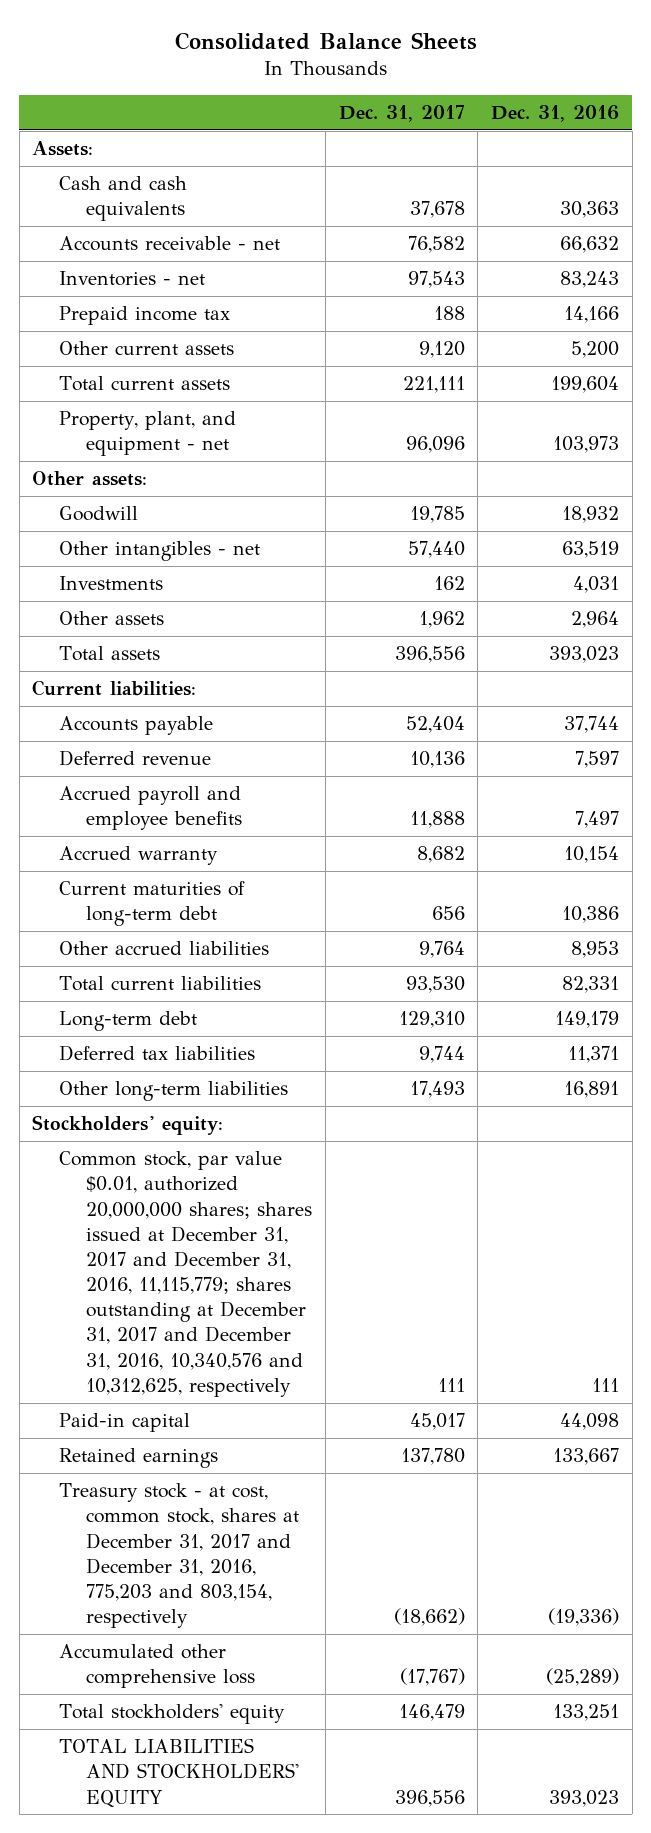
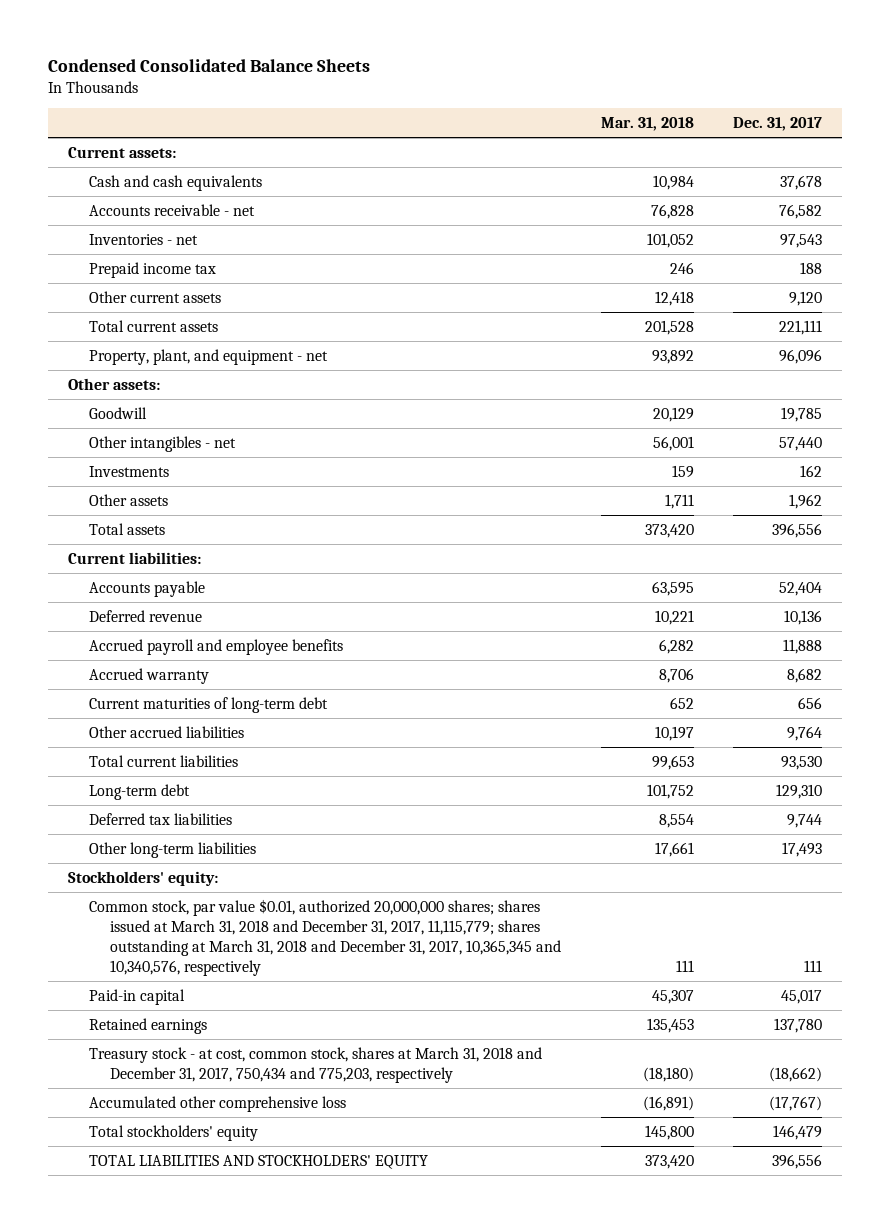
- Consolidated Balance Sheets
+ Condensed Consolidated Balance Sheets
- | Dec. 31, 2017 | Dec. 31, 2016
+ | Mar. 31, 2018 | Dec. 31, 2017
- Assets:
+ Current assets:
- Common stock, par value $0.01, authorized 20,000,000 shares; shares issued at December 31, 2017 and December 31, 2016, 11,115,779; shares outstanding at December 31, 2017 and December 31, 2016, 10,340,576 and 10,312,625, respectively | 111 | 111
+ Common stock, par value $0.01, authorized 20,000,000 shares; shares issued at March 31, 2018 and December 31, 2017, 11,115,779; shares outstanding at March 31, 2018 and December 31, 2017, 10,365,345 and 10,340,576, respectively | 111 | 111
- Treasury stock - at cost, common stock, shares at December 31, 2017 and December 31, 2016, 775,203 and 803,154, respectively | (18,662) | (19,336)
+ Treasury stock - at cost, common stock, shares at March 31, 2018 and December 31, 2017, 750,434 and 775,203, respectively | (18,180) | (18,662)

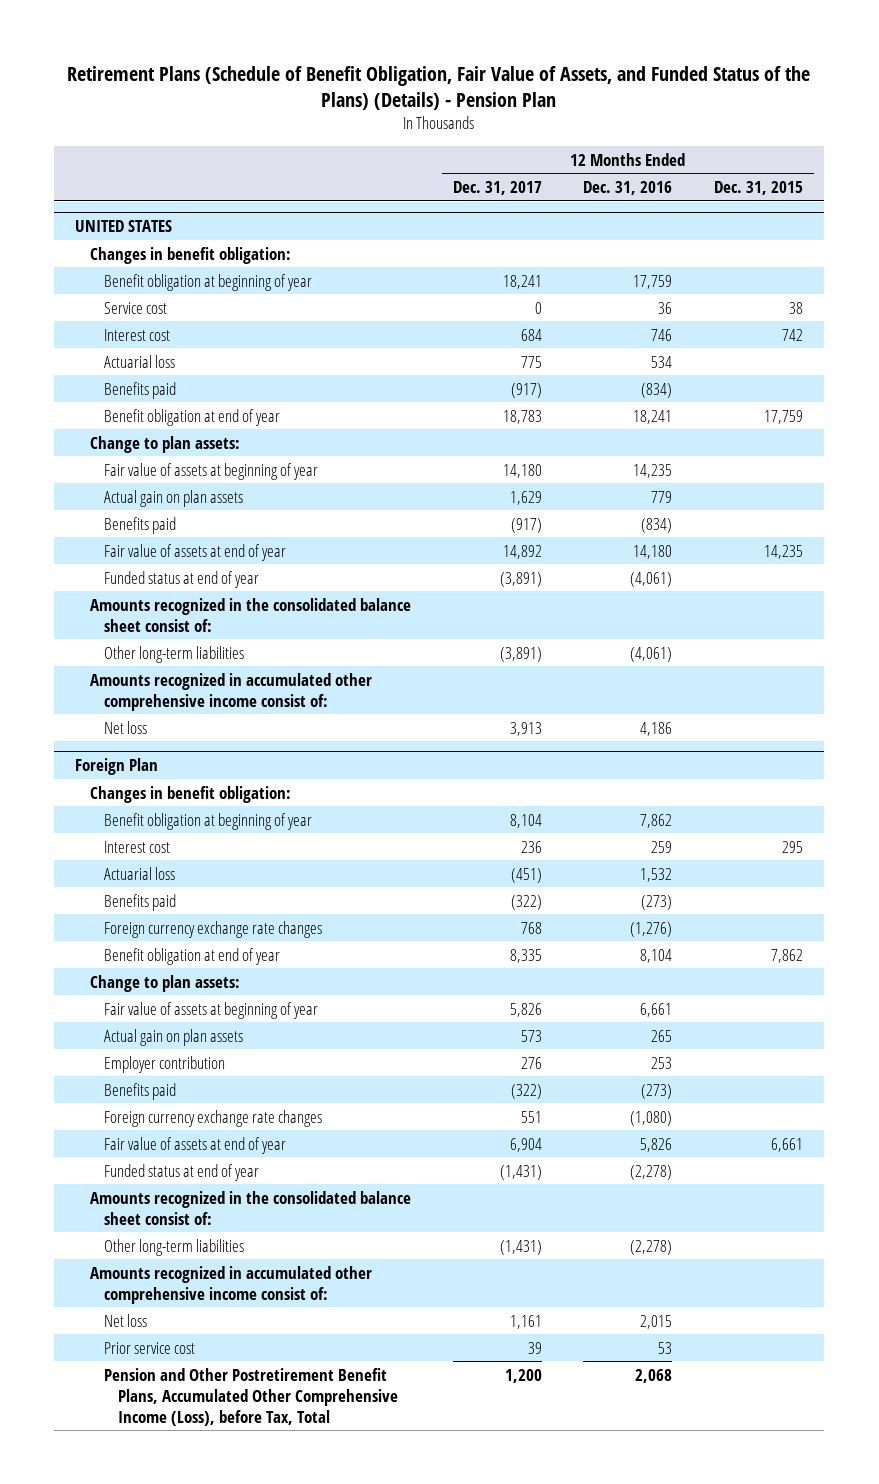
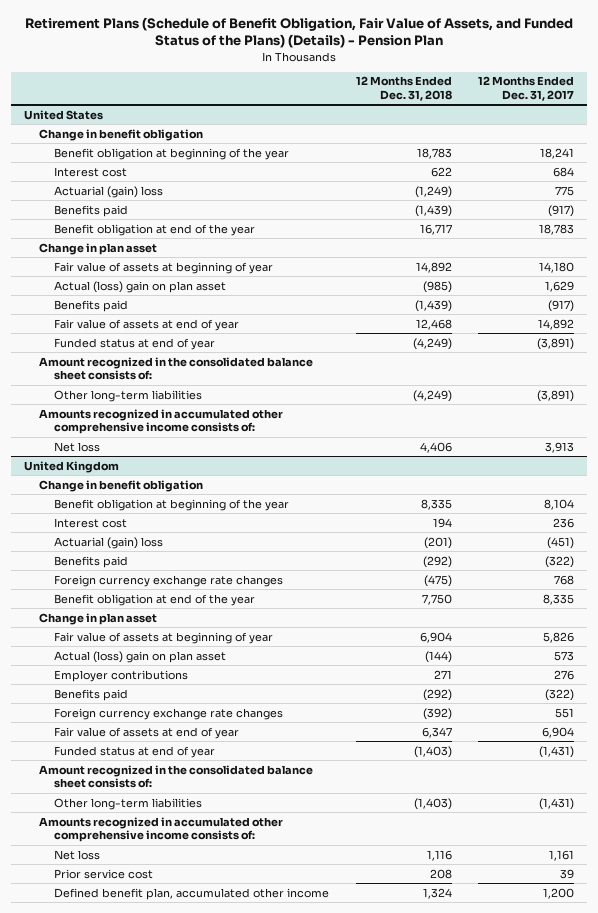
- | 12 Months Ended Dec. 31, 2017 | 12 Months Ended Dec. 31, 2016 | 12 Months Ended Dec. 31, 2015
+ | 12 Months Ended Dec. 31, 2018 | 12 Months Ended Dec. 31, 2017
- UNITED STATES
- Changes in benefit obligation:
- Benefit obligation at beginning of year | 18,241 | 17,759 |
- Service cost | 0 | 36 | 38
+ United States
+ Change in benefit obligation
+ Benefit obligation at beginning of the year | 18,783 | 18,241
- Actuarial loss | 775 | 534 |
+ Actuarial (gain) loss | (1,249) | 775
- Benefit obligation at end of year | 18,783 | 18,241 | 17,759
- Change to plan assets:
+ Benefit obligation at end of the year | 16,717 | 18,783
+ Change in plan asset
- Actual gain on plan assets | 1,629 | 779 |
+ Actual (loss) gain on plan asset | (985) | 1,629
- Amounts recognized in the consolidated balance sheet consist of:
+ Amount recognized in the consolidated balance sheet consists of:
- Amounts recognized in accumulated other comprehensive income consist of:
+ Amounts recognized in accumulated other comprehensive income consists of:
- Foreign Plan
- Changes in benefit obligation:
- Benefit obligation at beginning of year | 8,104 | 7,862 |
+ United Kingdom
+ Change in benefit obligation
+ Benefit obligation at beginning of the year | 8,335 | 8,104
- Actuarial loss | (451) | 1,532 |
+ Actuarial (gain) loss | (201) | (451)
- Benefit obligation at end of year | 8,335 | 8,104 | 7,862
- Change to plan assets:
+ Benefit obligation at end of the year | 7,750 | 8,335
+ Change in plan asset
- Actual gain on plan assets | 573 | 265 |
- Employer contribution | 276 | 253 |
+ Actual (loss) gain on plan asset | (144) | 573
+ Employer contributions | 271 | 276
- Amounts recognized in the consolidated balance sheet consist of:
+ Amount recognized in the consolidated balance sheet consists of:
- Amounts recognized in accumulated other comprehensive income consist of:
+ Amounts recognized in accumulated other comprehensive income consists of:
- Pension and Other Postretirement Benefit Plans, Accumulated Other Comprehensive Income (Loss), before Tax, Total | 1,200 | 2,068 |
+ Defined benefit plan, accumulated other income | 1,324 | 1,200

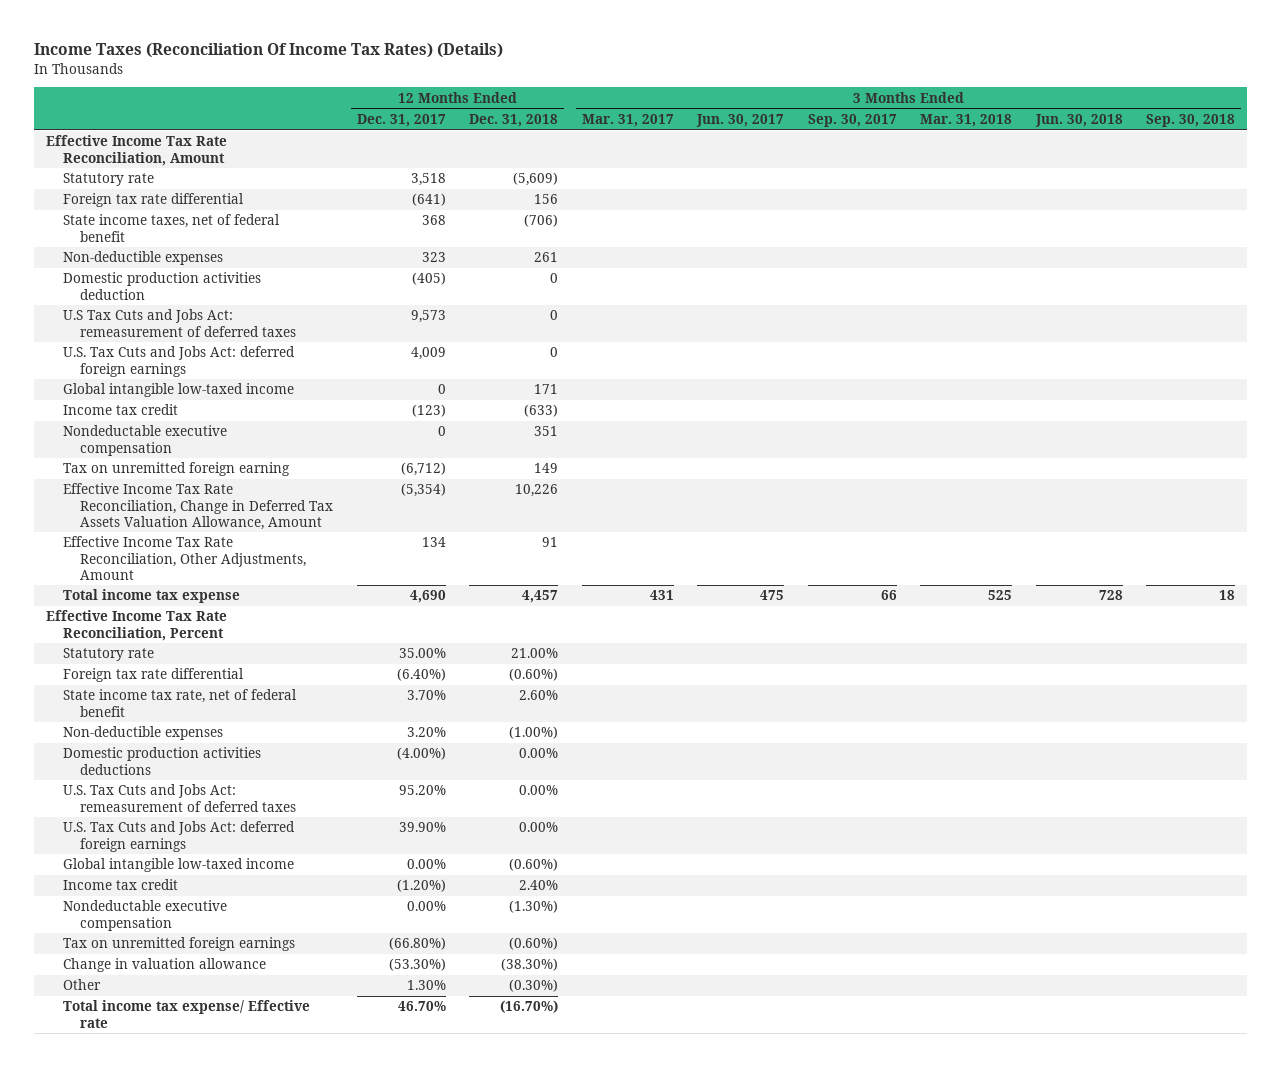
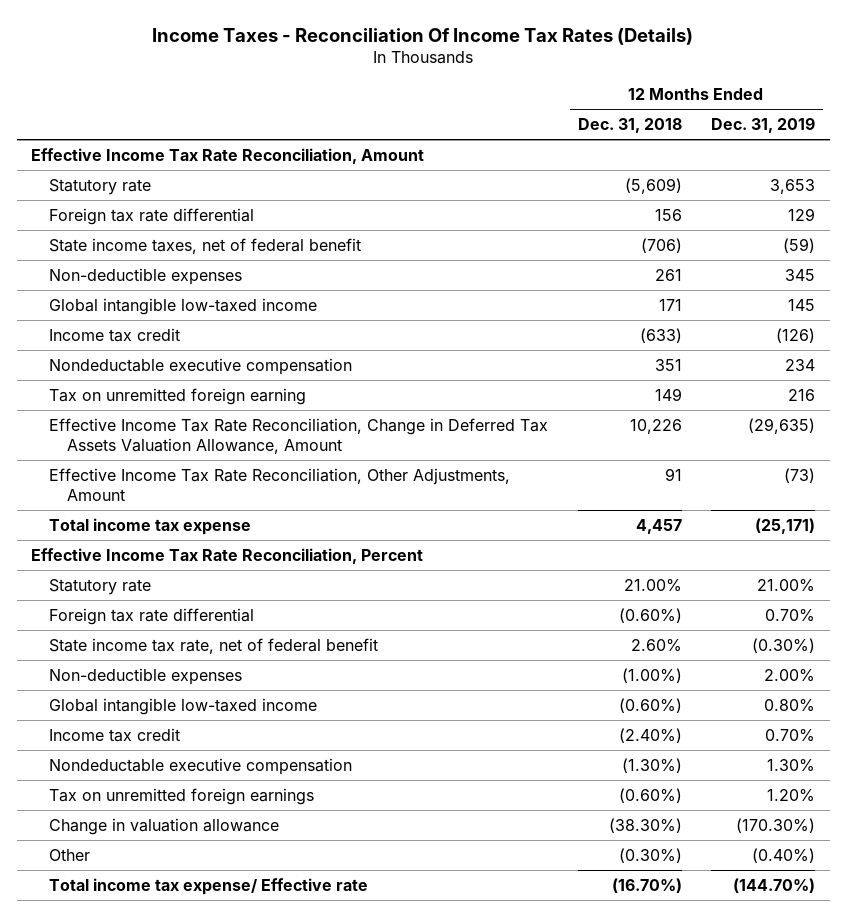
- Income Taxes (Reconciliation Of Income Tax Rates) (Details)
+ Income Taxes - Reconciliation Of Income Tax Rates (Details)
- | 12 Months Ended Dec. 31, 2017 | 12 Months Ended Dec. 31, 2018 | 3 Months Ended Mar. 31, 2017 | 3 Months Ended Jun. 30, 2017 | 3 Months Ended Sep. 30, 2017 | 3 Months Ended Mar. 31, 2018 | 3 Months Ended Jun. 30, 2018 | 3 Months Ended Sep. 30, 2018
+ | 12 Months Ended Dec. 31, 2018 | 12 Months Ended Dec. 31, 2019
- Domestic production activities deduction | (405) | 0 | | | | | |
- U.S Tax Cuts and Jobs Act: remeasurement of deferred taxes | 9,573 | 0 | | | | | |
- U.S. Tax Cuts and Jobs Act: deferred foreign earnings | 4,009 | 0 | | | | | |
- Domestic production activities deductions | (4.00%) | 0.00% | | | | | |
- U.S. Tax Cuts and Jobs Act: remeasurement of deferred taxes | 95.20% | 0.00% | | | | | |
- U.S. Tax Cuts and Jobs Act: deferred foreign earnings | 39.90% | 0.00% | | | | | |
- Income tax credit | (1.20%) | 2.40% | | | | | |
+ Income tax credit | (2.40%) | 0.70%

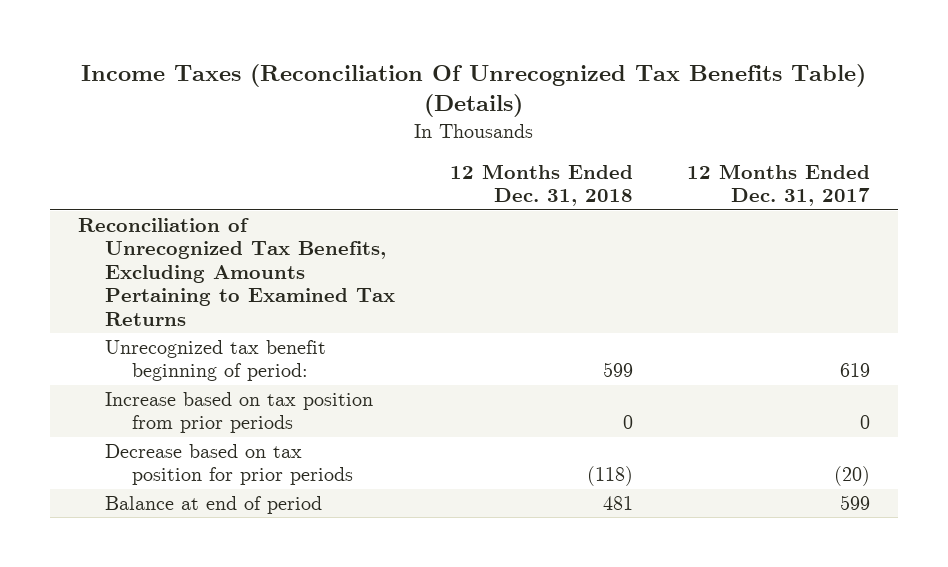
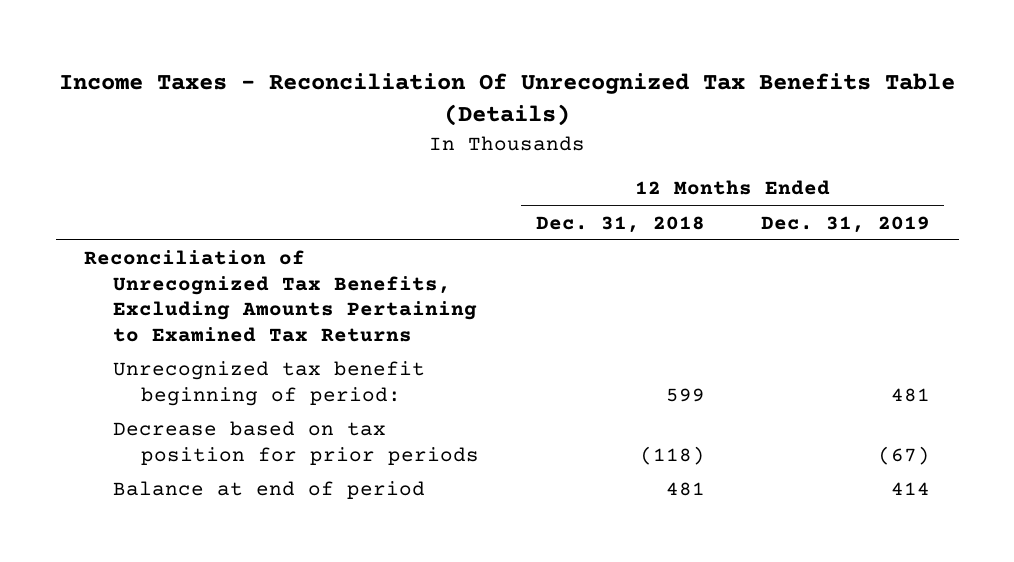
- Income Taxes (Reconciliation Of Unrecognized Tax Benefits Table) (Details)
+ Income Taxes - Reconciliation Of Unrecognized Tax Benefits Table (Details)
- | 12 Months Ended Dec. 31, 2018 | 12 Months Ended Dec. 31, 2017
+ | 12 Months Ended Dec. 31, 2018 | 12 Months Ended Dec. 31, 2019
- Increase based on tax position from prior periods | 0 | 0

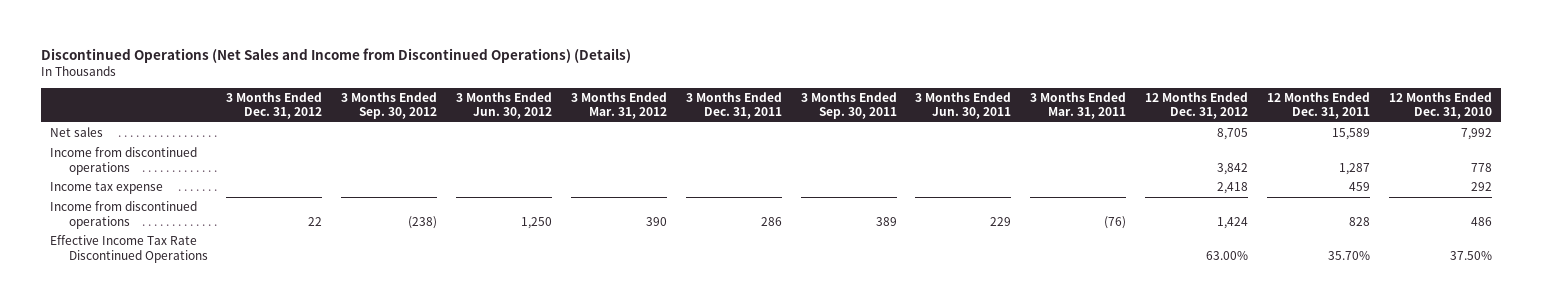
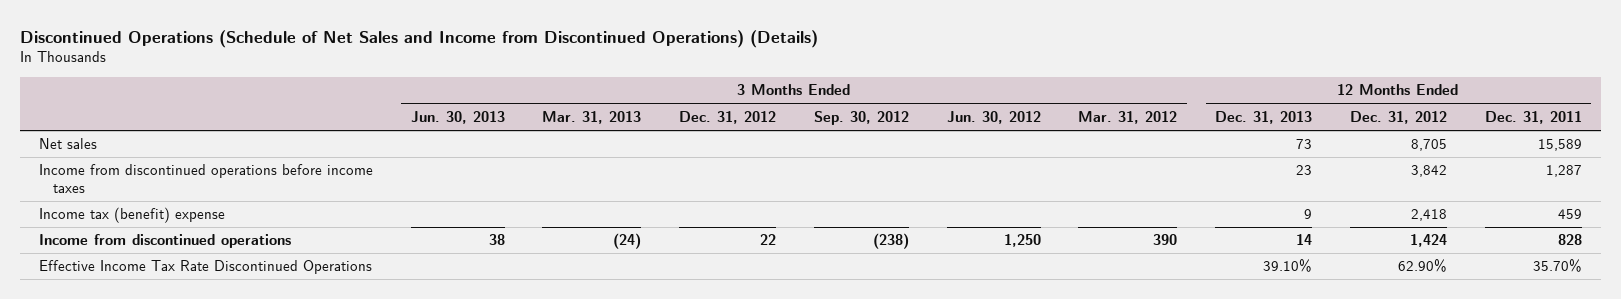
- Discontinued Operations (Net Sales and Income from Discontinued Operations) (Details)
+ Discontinued Operations (Schedule of Net Sales and Income from Discontinued Operations) (Details)
- | 3 Months Ended Dec. 31, 2012 | 3 Months Ended Sep. 30, 2012 | 3 Months Ended Jun. 30, 2012 | 3 Months Ended Mar. 31, 2012 | 3 Months Ended Dec. 31, 2011 | 3 Months Ended Sep. 30, 2011 | 3 Months Ended Jun. 30, 2011 | 3 Months Ended Mar. 31, 2011 | 12 Months Ended Dec. 31, 2012 | 12 Months Ended Dec. 31, 2011 | 12 Months Ended Dec. 31, 2010
+ | 3 Months Ended Jun. 30, 2013 | 3 Months Ended Mar. 31, 2013 | 3 Months Ended Dec. 31, 2012 | 3 Months Ended Sep. 30, 2012 | 3 Months Ended Jun. 30, 2012 | 3 Months Ended Mar. 31, 2012 | 12 Months Ended Dec. 31, 2013 | 12 Months Ended Dec. 31, 2012 | 12 Months Ended Dec. 31, 2011
- Income from discontinued operations | | | | | | | | | 3,842 | 1,287 | 778
- Income tax expense | | | | | | | | | 2,418 | 459 | 292
+ Income from discontinued operations before income taxes | | | | | | | 23 | 3,842 | 1,287
+ Income tax (benefit) expense | | | | | | | 9 | 2,418 | 459
- Effective Income Tax Rate Discontinued Operations | | | | | | | | | 63.00% | 35.70% | 37.50%
+ Effective Income Tax Rate Discontinued Operations | | | | | | | 39.10% | 62.90% | 35.70%

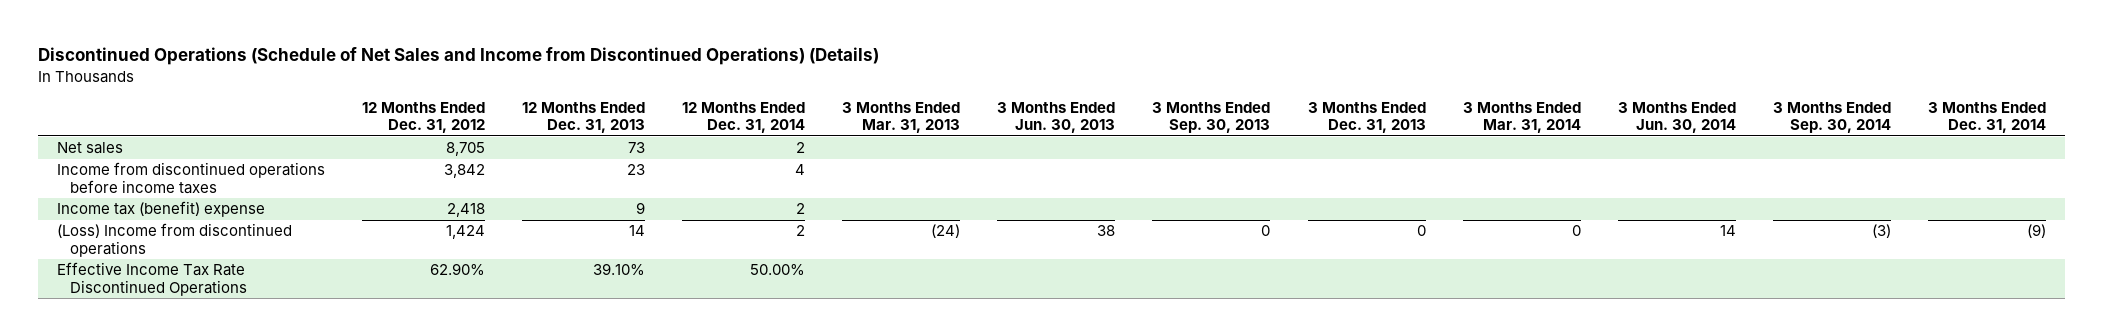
- | 3 Months Ended Jun. 30, 2013 | 3 Months Ended Mar. 31, 2013 | 3 Months Ended Dec. 31, 2012 | 3 Months Ended Sep. 30, 2012 | 3 Months Ended Jun. 30, 2012 | 3 Months Ended Mar. 31, 2012 | 12 Months Ended Dec. 31, 2013 | 12 Months Ended Dec. 31, 2012 | 12 Months Ended Dec. 31, 2011
+ | 12 Months Ended Dec. 31, 2012 | 12 Months Ended Dec. 31, 2013 | 12 Months Ended Dec. 31, 2014 | 3 Months Ended Mar. 31, 2013 | 3 Months Ended Jun. 30, 2013 | 3 Months Ended Sep. 30, 2013 | 3 Months Ended Dec. 31, 2013 | 3 Months Ended Mar. 31, 2014 | 3 Months Ended Jun. 30, 2014 | 3 Months Ended Sep. 30, 2014 | 3 Months Ended Dec. 31, 2014
- Income from discontinued operations | 38 | (24) | 22 | (238) | 1,250 | 390 | 14 | 1,424 | 828
+ (Loss) Income from discontinued operations | 1,424 | 14 | 2 | (24) | 38 | 0 | 0 | 0 | 14 | (3) | (9)

